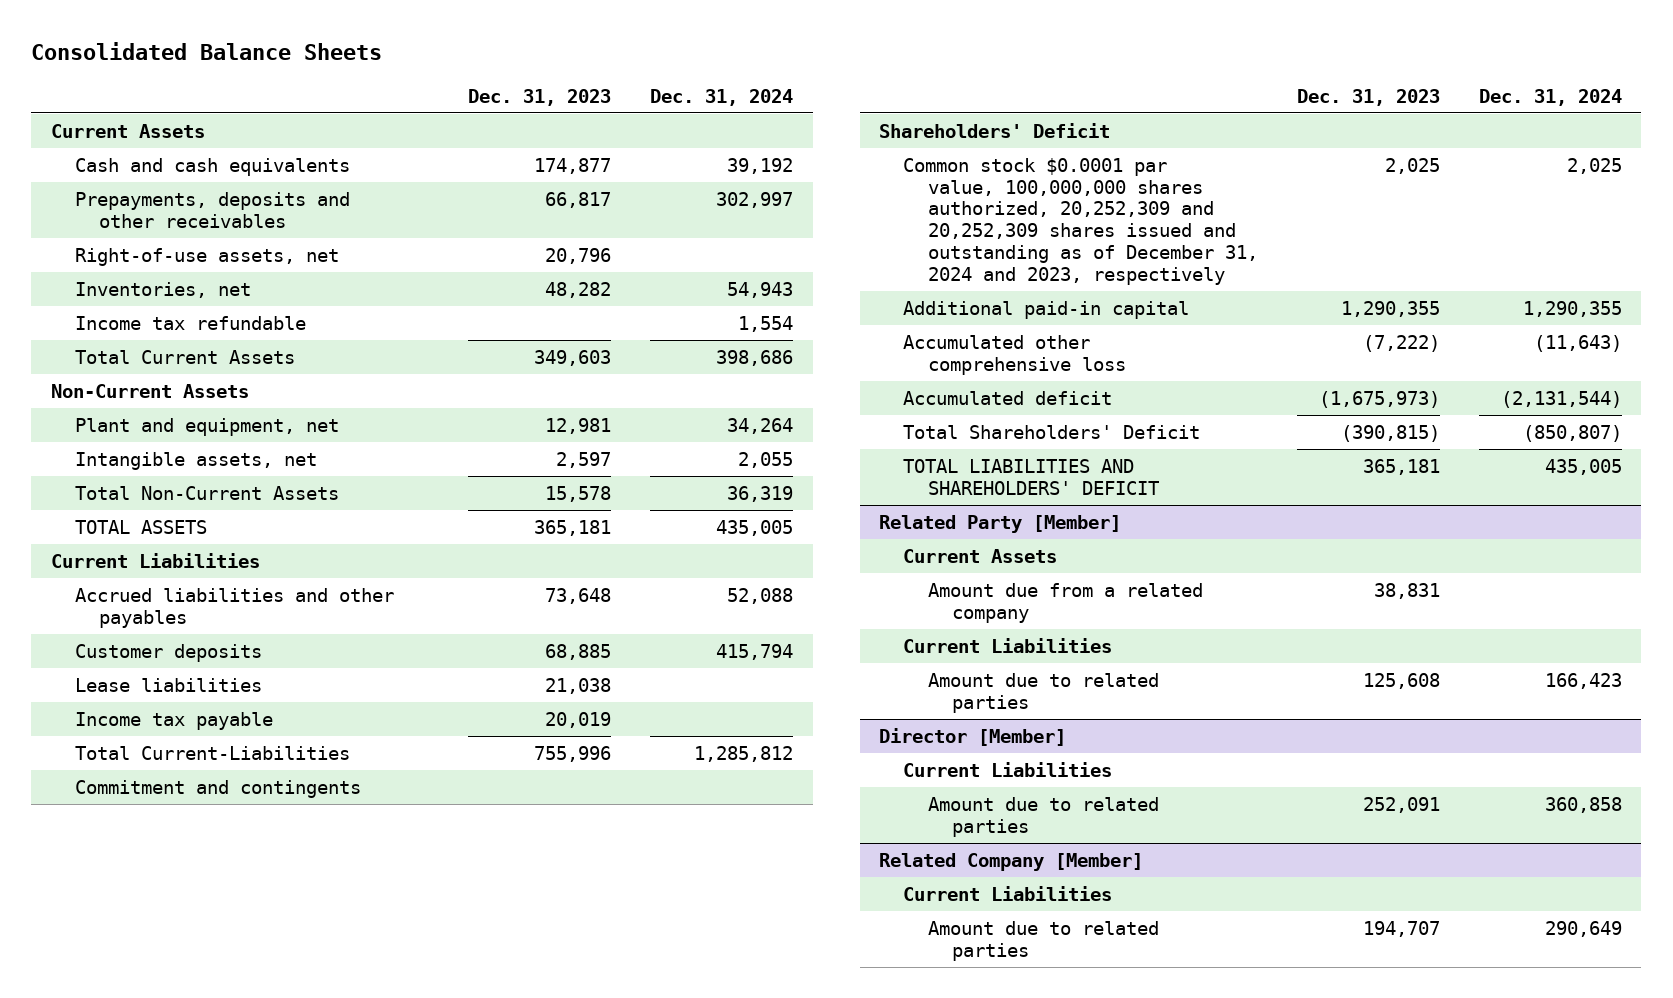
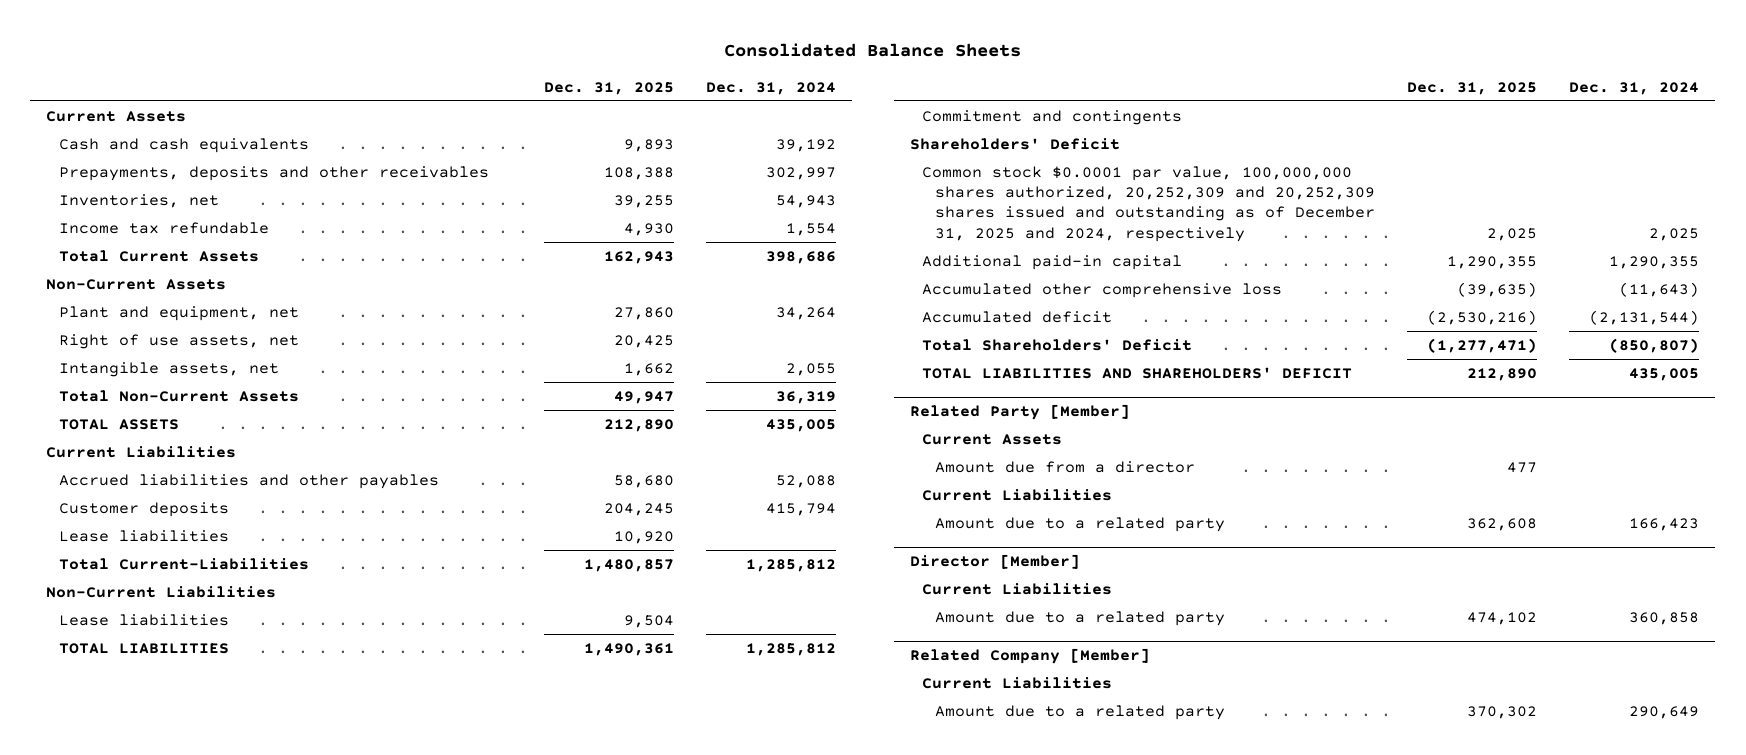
- | Dec. 31, 2023 | Dec. 31, 2024
+ | Dec. 31, 2025 | Dec. 31, 2024
- Right-of-use assets, net | 20,796 |
+ Right of use assets, net | 20,425 |
- Income tax payable | 20,019 |
+ Non-Current Liabilities
+ Lease liabilities | 9,504 |
+ TOTAL LIABILITIES | 1,490,361 | 1,285,812
- Common stock $0.0001 par value, 100,000,000 shares authorized, 20,252,309 and 20,252,309 shares issued and outstanding as of December 31, 2024 and 2023, respectively | 2,025 | 2,025
+ Common stock $0.0001 par value, 100,000,000 shares authorized, 20,252,309 and 20,252,309 shares issued and outstanding as of December 31, 2025 and 2024, respectively | 2,025 | 2,025
@ Related Party [Member]
- Amount due from a related company | 38,831 |
+ Amount due from a director | 477 |
- Amount due to related parties | 125,608 | 166,423
+ Amount due to a related party | 362,608 | 166,423
@ Director [Member]
- Amount due to related parties | 252,091 | 360,858
+ Amount due to a related party | 474,102 | 360,858
@ Related Company [Member]
- Amount due to related parties | 194,707 | 290,649
+ Amount due to a related party | 370,302 | 290,649

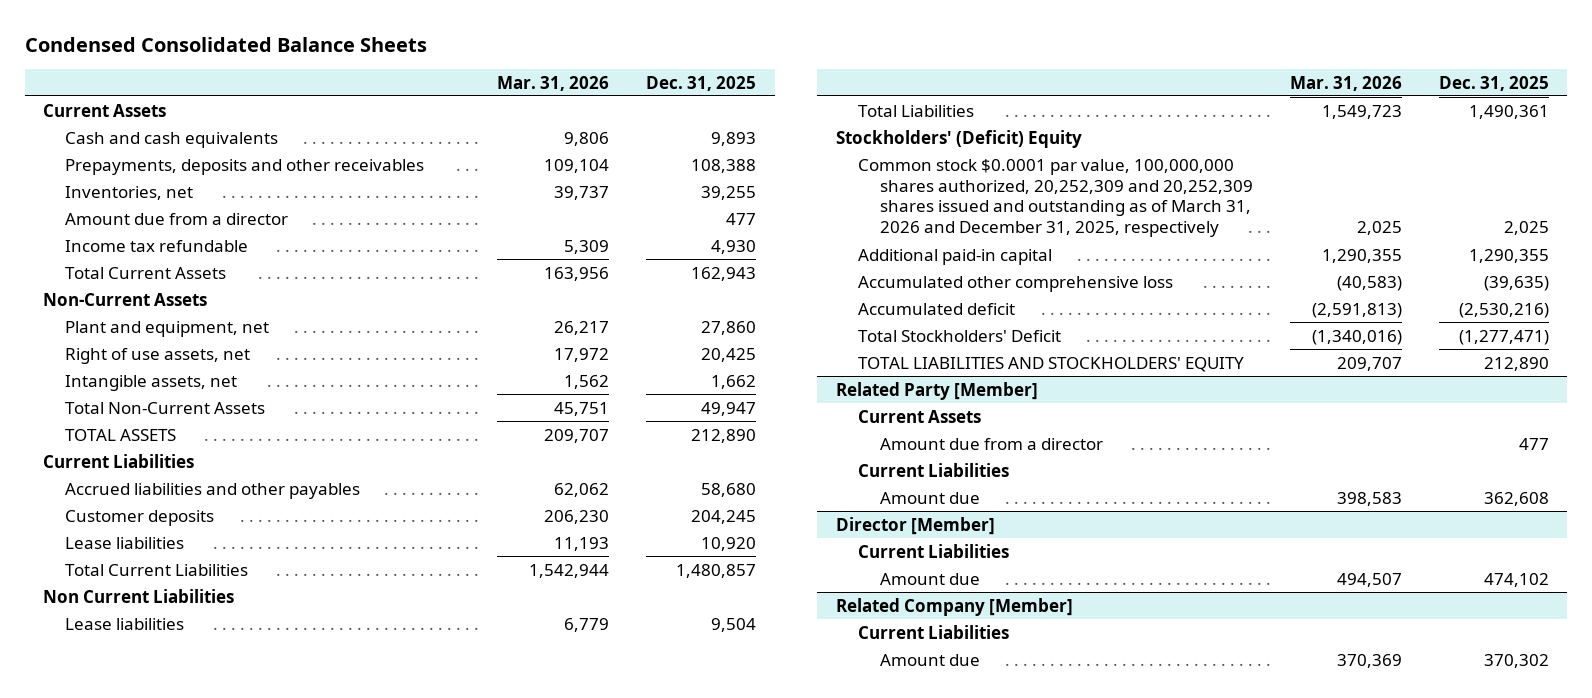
- Consolidated Balance Sheets
+ Condensed Consolidated Balance Sheets
- | Dec. 31, 2025 | Dec. 31, 2024
+ | Mar. 31, 2026 | Dec. 31, 2025
+ Amount due from a director | | 477
- Total Current-Liabilities | 1,480,857 | 1,285,812
- Non-Current Liabilities
+ Total Current Liabilities | 1,542,944 | 1,480,857
+ Non Current Liabilities
- TOTAL LIABILITIES | 1,490,361 | 1,285,812
- Commitment and contingents
- Shareholders' Deficit
- Common stock $0.0001 par value, 100,000,000 shares authorized, 20,252,309 and 20,252,309 shares issued and outstanding as of December 31, 2025 and 2024, respectively | 2,025 | 2,025
+ Total Liabilities | 1,549,723 | 1,490,361
+ Stockholders' (Deficit) Equity
+ Common stock $0.0001 par value, 100,000,000 shares authorized, 20,252,309 and 20,252,309 shares issued and outstanding as of March 31, 2026 and December 31, 2025, respectively | 2,025 | 2,025
- Total Shareholders' Deficit | (1,277,471) | (850,807)
- TOTAL LIABILITIES AND SHAREHOLDERS' DEFICIT | 212,890 | 435,005
+ Total Stockholders' Deficit | (1,340,016) | (1,277,471)
+ TOTAL LIABILITIES AND STOCKHOLDERS' EQUITY | 209,707 | 212,890
@ Related Party [Member]
- Amount due to a related party | 362,608 | 166,423
+ Amount due | 398,583 | 362,608
@ Director [Member]
- Amount due to a related party | 474,102 | 360,858
+ Amount due | 494,507 | 474,102
@ Related Company [Member]
- Amount due to a related party | 370,302 | 290,649
+ Amount due | 370,369 | 370,302

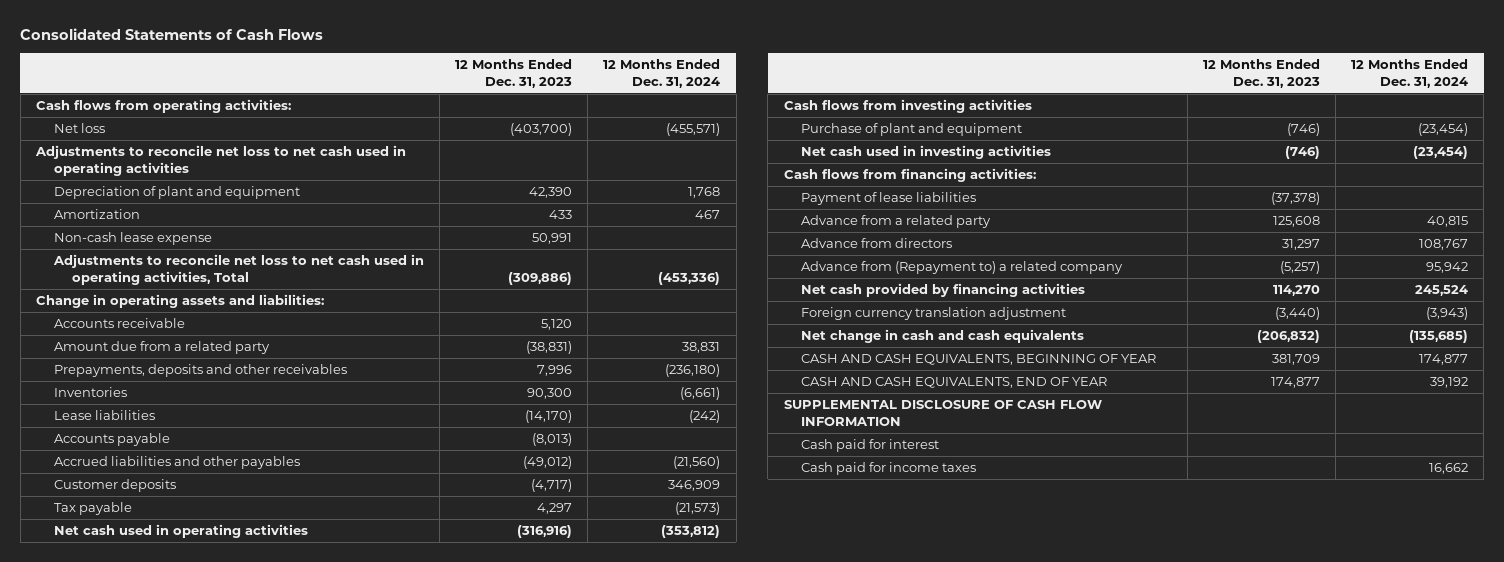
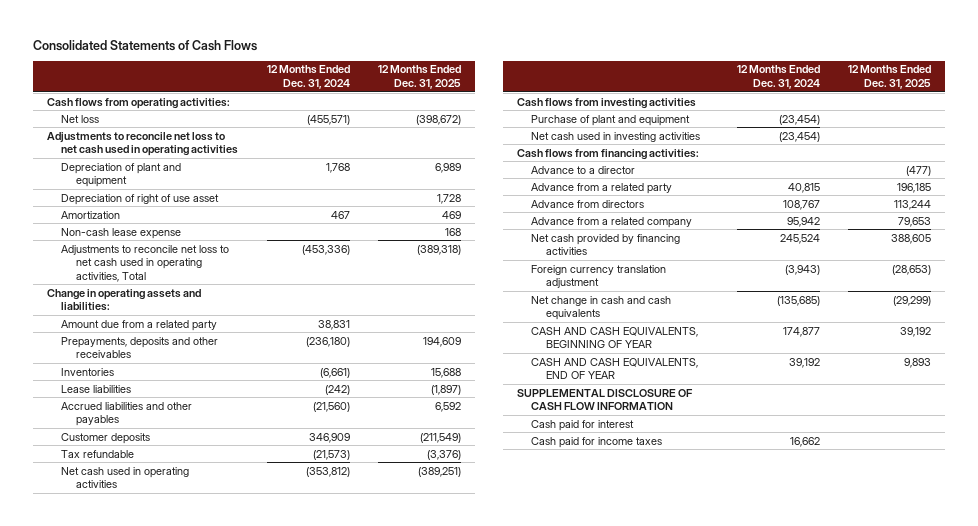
- | 12 Months Ended Dec. 31, 2023 | 12 Months Ended Dec. 31, 2024
+ | 12 Months Ended Dec. 31, 2024 | 12 Months Ended Dec. 31, 2025
+ Depreciation of right of use asset | | 1,728
- Accounts receivable | 5,120 |
- Accounts payable | (8,013) |
- Tax payable | 4,297 | (21,573)
+ Tax refundable | (21,573) | (3,376)
- Payment of lease liabilities | (37,378) |
+ Advance to a director | | (477)
- Advance from (Repayment to) a related company | (5,257) | 95,942
+ Advance from a related company | 95,942 | 79,653

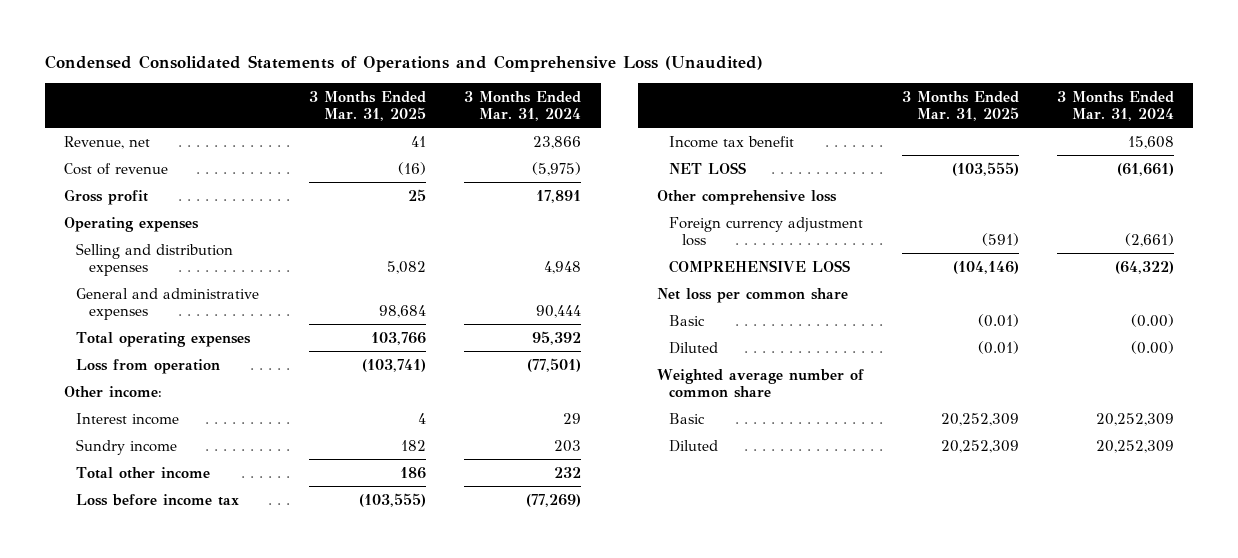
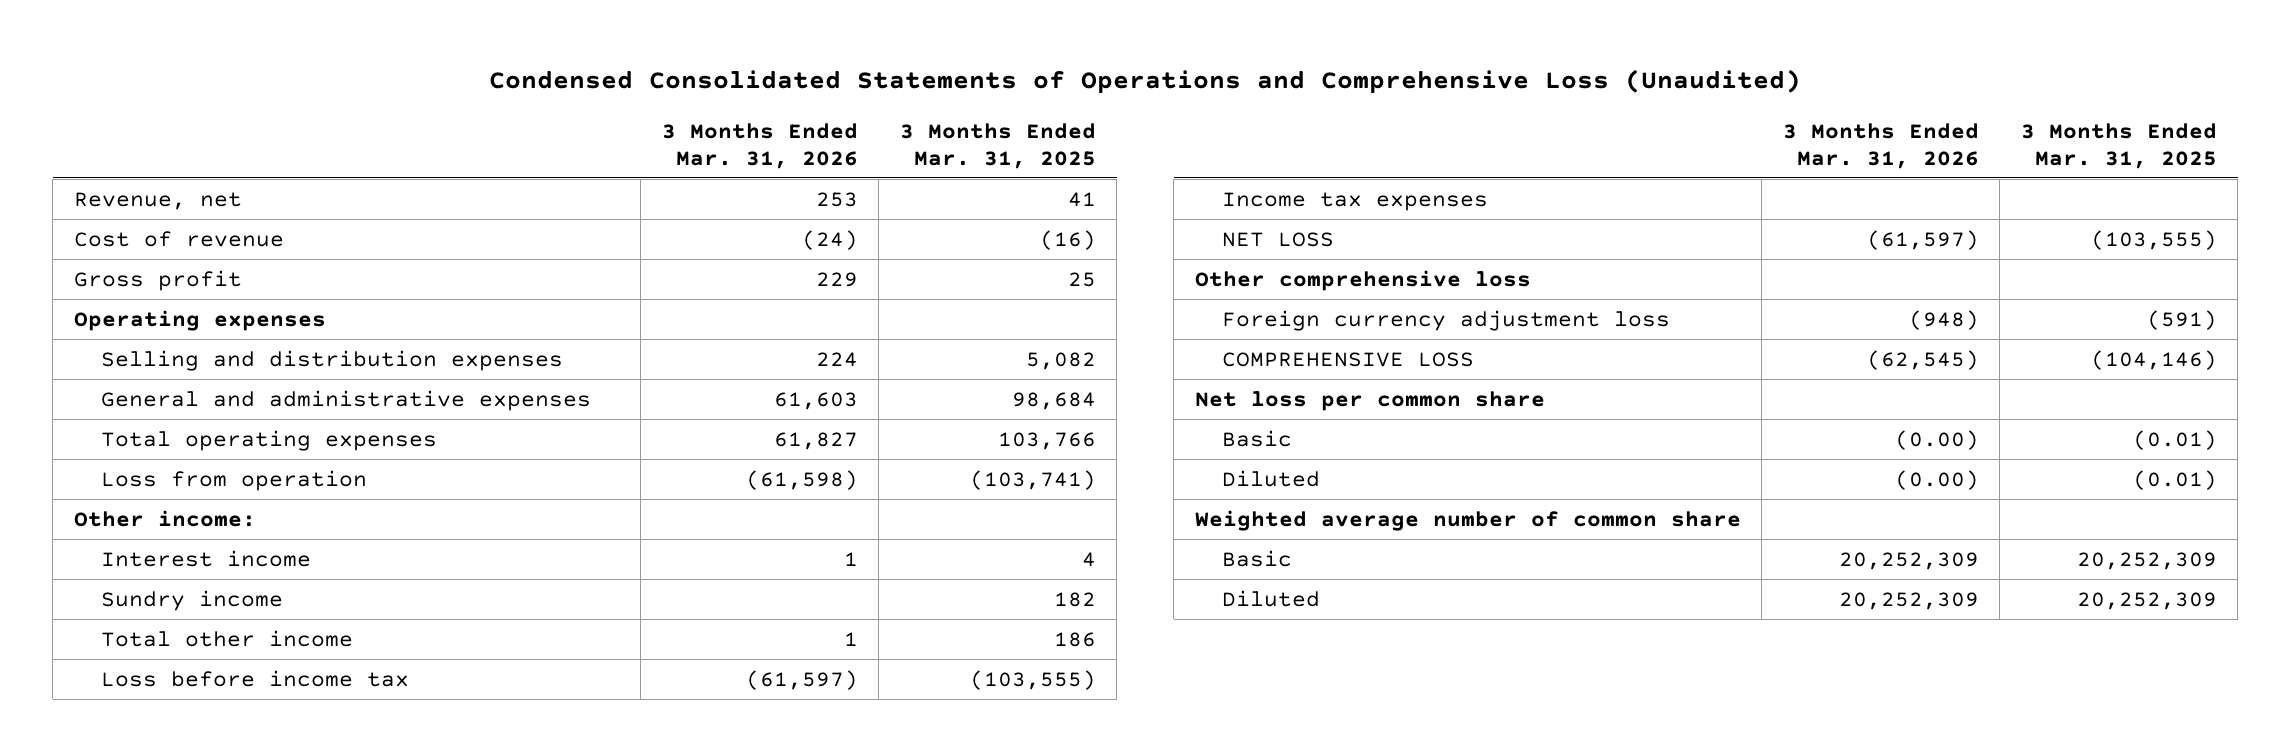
- | 3 Months Ended Mar. 31, 2025 | 3 Months Ended Mar. 31, 2024
+ | 3 Months Ended Mar. 31, 2026 | 3 Months Ended Mar. 31, 2025
- Income tax benefit | | 15,608
+ Income tax expenses

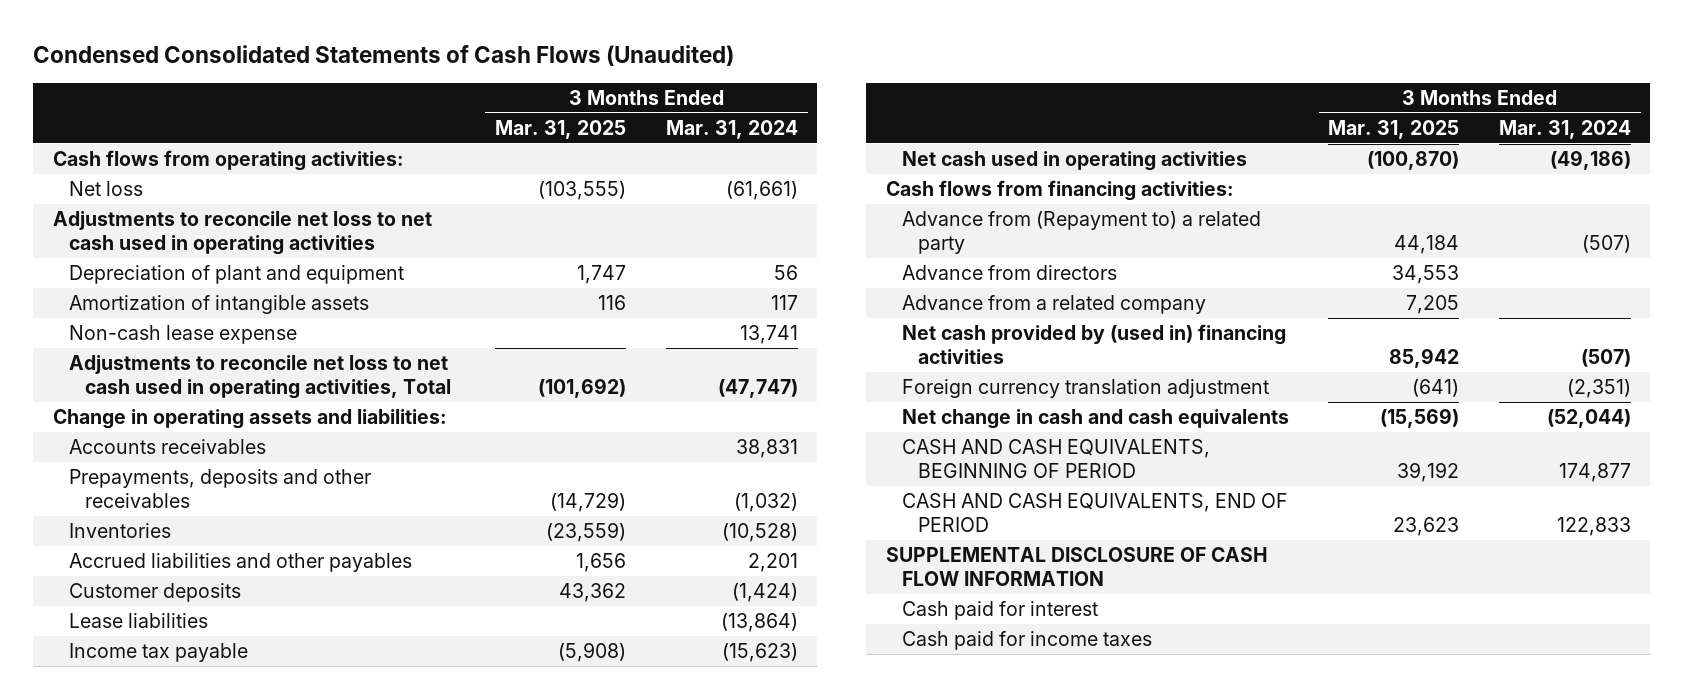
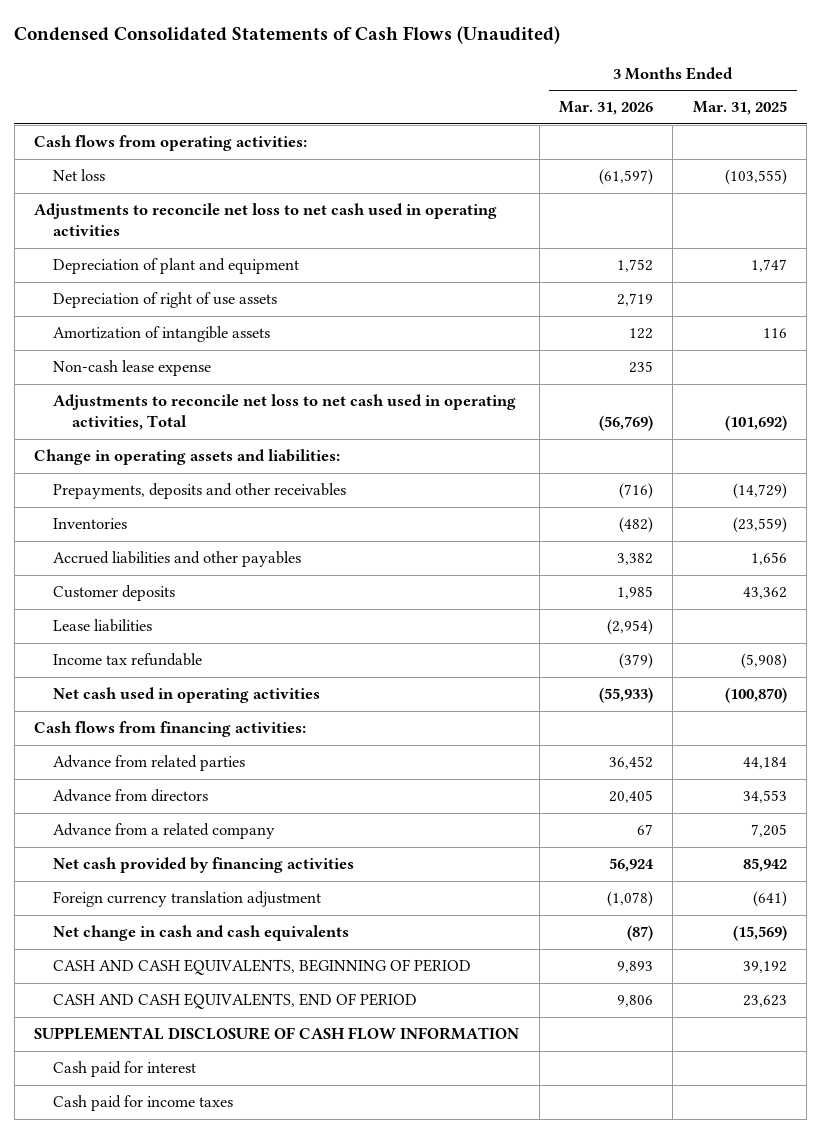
- | 3 Months Ended Mar. 31, 2025 | 3 Months Ended Mar. 31, 2024
+ | 3 Months Ended Mar. 31, 2026 | 3 Months Ended Mar. 31, 2025
+ Depreciation of right of use assets | 2,719 |
- Accounts receivables | | 38,831
- Income tax payable | (5,908) | (15,623)
+ Income tax refundable | (379) | (5,908)
- Advance from (Repayment to) a related party | 44,184 | (507)
+ Advance from related parties | 36,452 | 44,184
- Net cash provided by (used in) financing activities | 85,942 | (507)
+ Net cash provided by financing activities | 56,924 | 85,942

